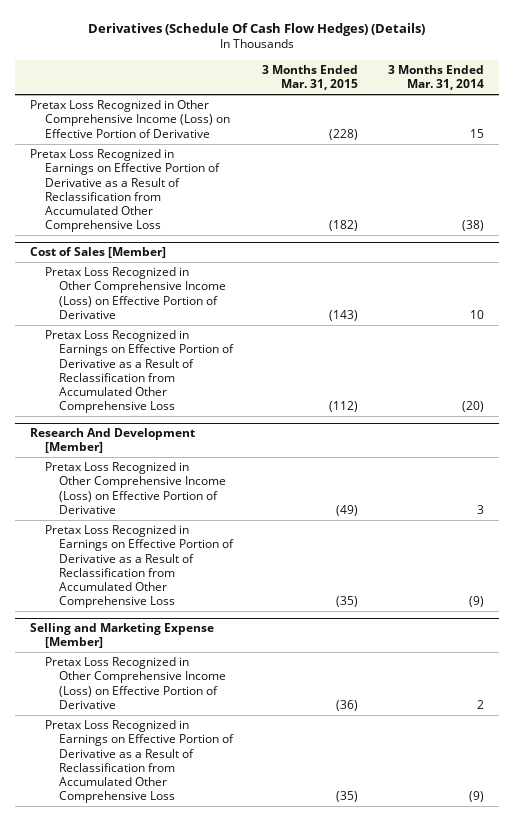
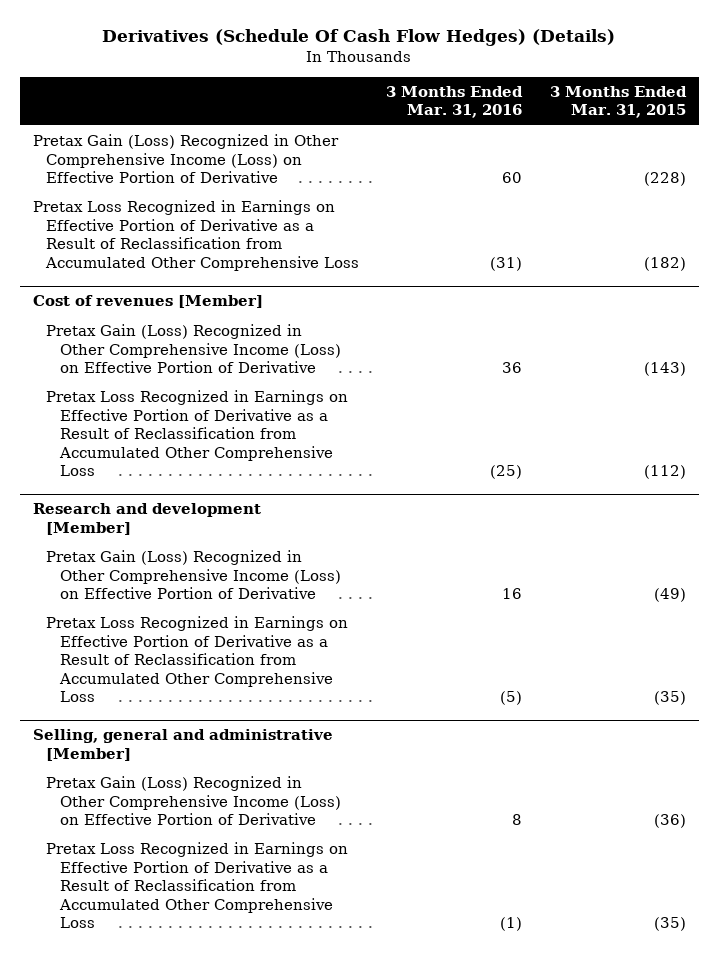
- | 3 Months Ended Mar. 31, 2015 | 3 Months Ended Mar. 31, 2014
+ | 3 Months Ended Mar. 31, 2016 | 3 Months Ended Mar. 31, 2015
- Pretax Loss Recognized in Other Comprehensive Income (Loss) on Effective Portion of Derivative | (228) | 15
+ Pretax Gain (Loss) Recognized in Other Comprehensive Income (Loss) on Effective Portion of Derivative | 60 | (228)
- Cost of Sales [Member]
- Pretax Loss Recognized in Other Comprehensive Income (Loss) on Effective Portion of Derivative | (143) | 10
+ Cost of revenues [Member]
+ Pretax Gain (Loss) Recognized in Other Comprehensive Income (Loss) on Effective Portion of Derivative | 36 | (143)
- Research And Development [Member]
- Pretax Loss Recognized in Other Comprehensive Income (Loss) on Effective Portion of Derivative | (49) | 3
+ Research and development [Member]
+ Pretax Gain (Loss) Recognized in Other Comprehensive Income (Loss) on Effective Portion of Derivative | 16 | (49)
- Selling and Marketing Expense [Member]
- Pretax Loss Recognized in Other Comprehensive Income (Loss) on Effective Portion of Derivative | (36) | 2
+ Selling, general and administrative [Member]
+ Pretax Gain (Loss) Recognized in Other Comprehensive Income (Loss) on Effective Portion of Derivative | 8 | (36)

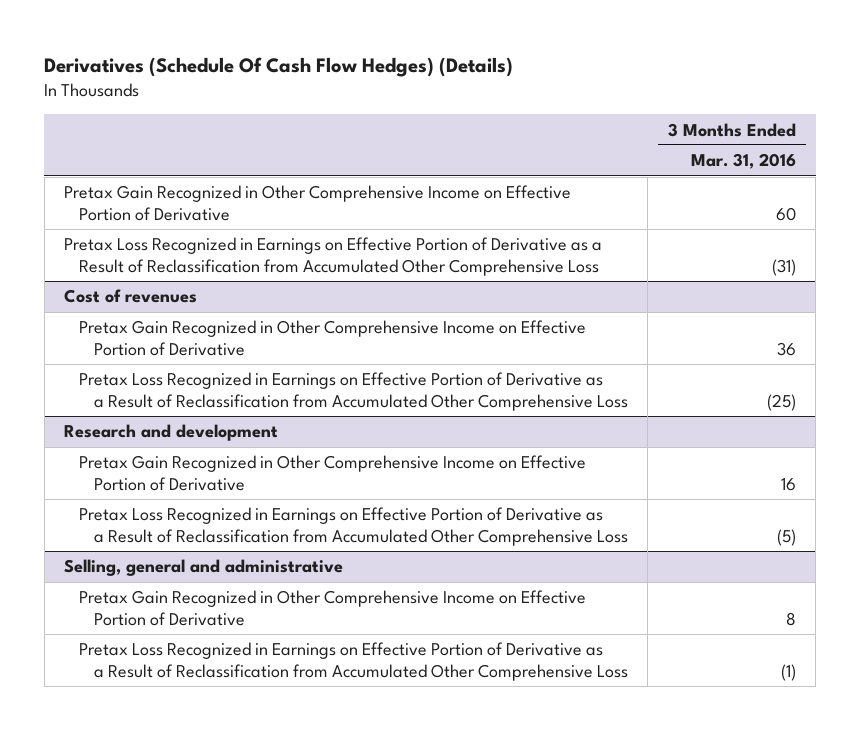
- | 3 Months Ended Mar. 31, 2016 | 3 Months Ended Mar. 31, 2015
+ | 3 Months Ended Mar. 31, 2016
- Pretax Gain (Loss) Recognized in Other Comprehensive Income (Loss) on Effective Portion of Derivative | 60 | (228)
+ Pretax Gain Recognized in Other Comprehensive Income on Effective Portion of Derivative | 60
- Cost of revenues [Member]
- Pretax Gain (Loss) Recognized in Other Comprehensive Income (Loss) on Effective Portion of Derivative | 36 | (143)
+ Cost of revenues
+ Pretax Gain Recognized in Other Comprehensive Income on Effective Portion of Derivative | 36
- Research and development [Member]
- Pretax Gain (Loss) Recognized in Other Comprehensive Income (Loss) on Effective Portion of Derivative | 16 | (49)
+ Research and development
+ Pretax Gain Recognized in Other Comprehensive Income on Effective Portion of Derivative | 16
- Selling, general and administrative [Member]
- Pretax Gain (Loss) Recognized in Other Comprehensive Income (Loss) on Effective Portion of Derivative | 8 | (36)
+ Selling, general and administrative
+ Pretax Gain Recognized in Other Comprehensive Income on Effective Portion of Derivative | 8

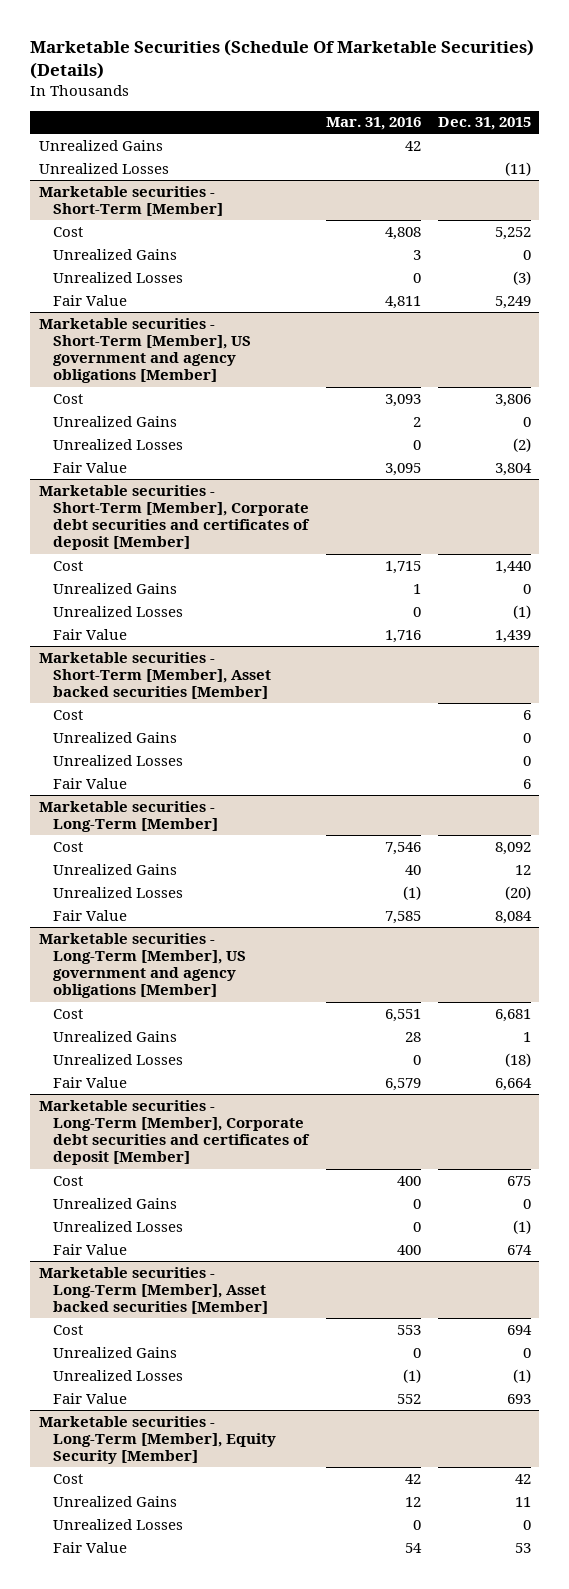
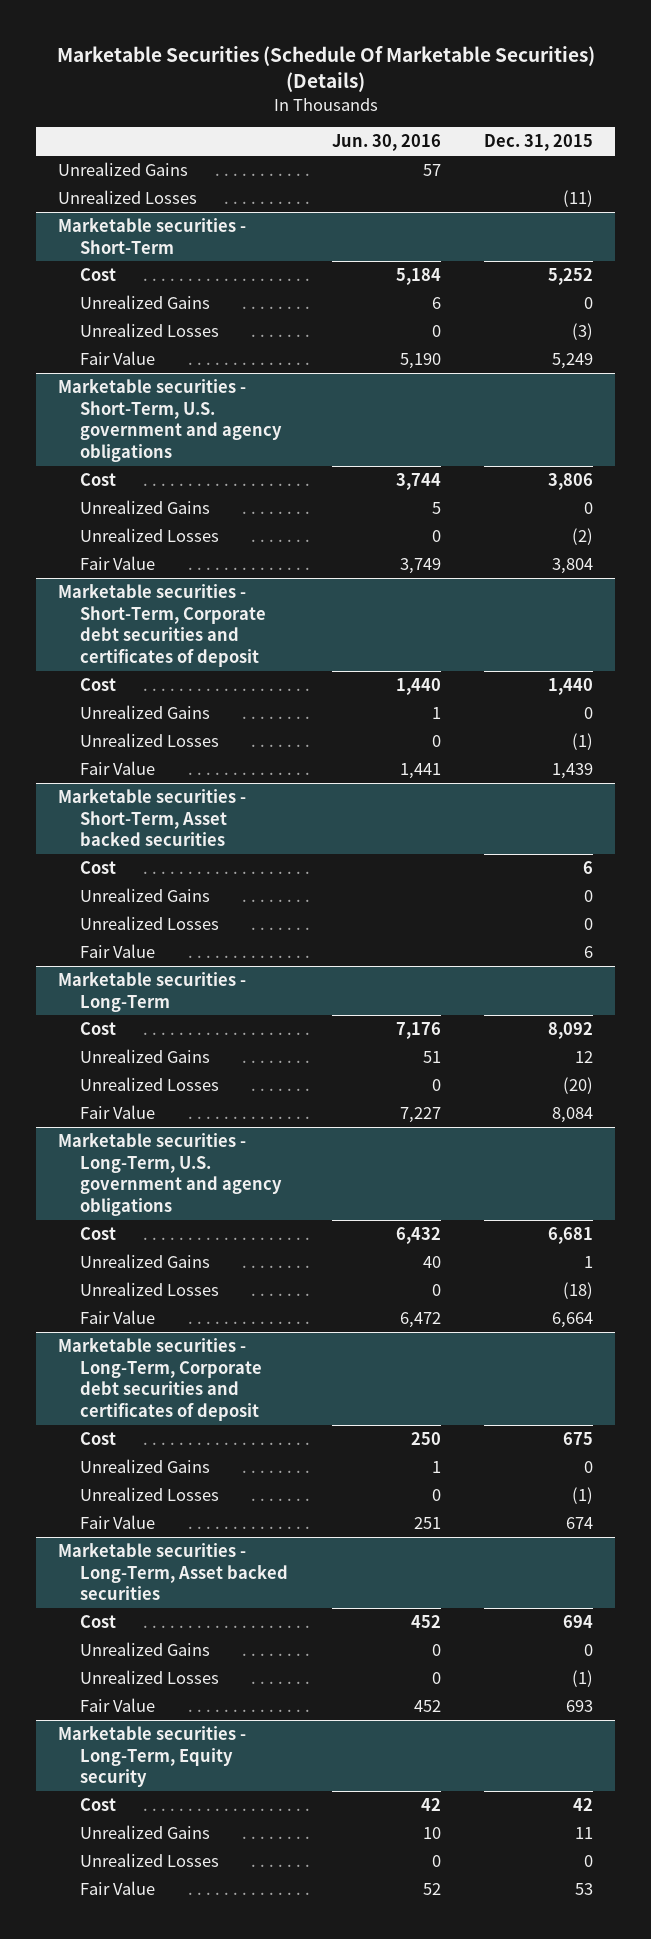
- | Mar. 31, 2016 | Dec. 31, 2015
+ | Jun. 30, 2016 | Dec. 31, 2015
- Marketable securities - Short-Term [Member]
+ Marketable securities - Short-Term
- Marketable securities - Short-Term [Member], US government and agency obligations [Member]
+ Marketable securities - Short-Term, U.S. government and agency obligations
- Marketable securities - Short-Term [Member], Corporate debt securities and certificates of deposit [Member]
+ Marketable securities - Short-Term, Corporate debt securities and certificates of deposit
- Marketable securities - Short-Term [Member], Asset backed securities [Member]
+ Marketable securities - Short-Term, Asset backed securities
- Marketable securities - Long-Term [Member]
+ Marketable securities - Long-Term
- Marketable securities - Long-Term [Member], US government and agency obligations [Member]
+ Marketable securities - Long-Term, U.S. government and agency obligations
- Marketable securities - Long-Term [Member], Corporate debt securities and certificates of deposit [Member]
+ Marketable securities - Long-Term, Corporate debt securities and certificates of deposit
- Marketable securities - Long-Term [Member], Asset backed securities [Member]
+ Marketable securities - Long-Term, Asset backed securities
- Marketable securities - Long-Term [Member], Equity Security [Member]
+ Marketable securities - Long-Term, Equity security

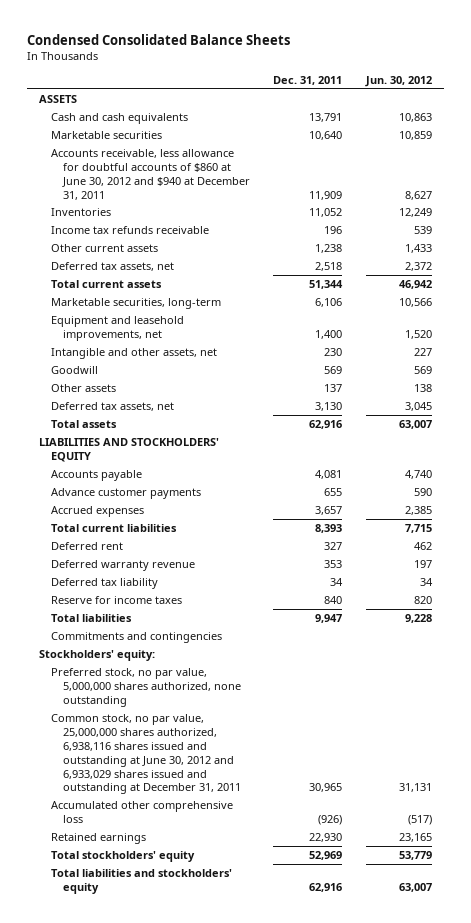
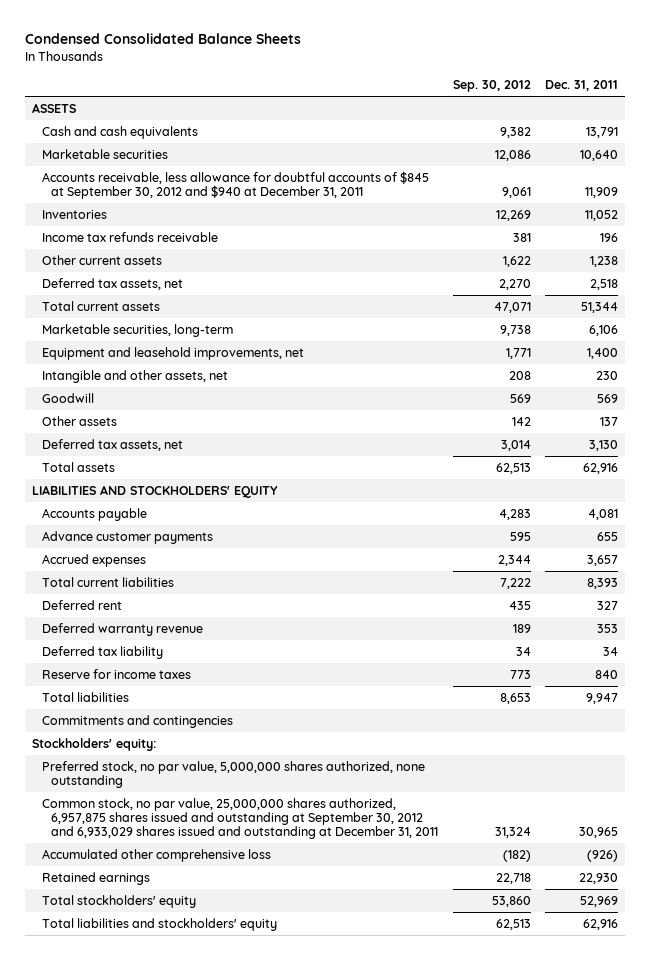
- | Dec. 31, 2011 | Jun. 30, 2012
+ | Sep. 30, 2012 | Dec. 31, 2011
- Accounts receivable, less allowance for doubtful accounts of $860 at June 30, 2012 and $940 at December 31, 2011 | 11,909 | 8,627
+ Accounts receivable, less allowance for doubtful accounts of $845 at September 30, 2012 and $940 at December 31, 2011 | 9,061 | 11,909
- Common stock, no par value, 25,000,000 shares authorized, 6,938,116 shares issued and outstanding at June 30, 2012 and 6,933,029 shares issued and outstanding at December 31, 2011 | 30,965 | 31,131
+ Common stock, no par value, 25,000,000 shares authorized, 6,957,875 shares issued and outstanding at September 30, 2012 and 6,933,029 shares issued and outstanding at December 31, 2011 | 31,324 | 30,965

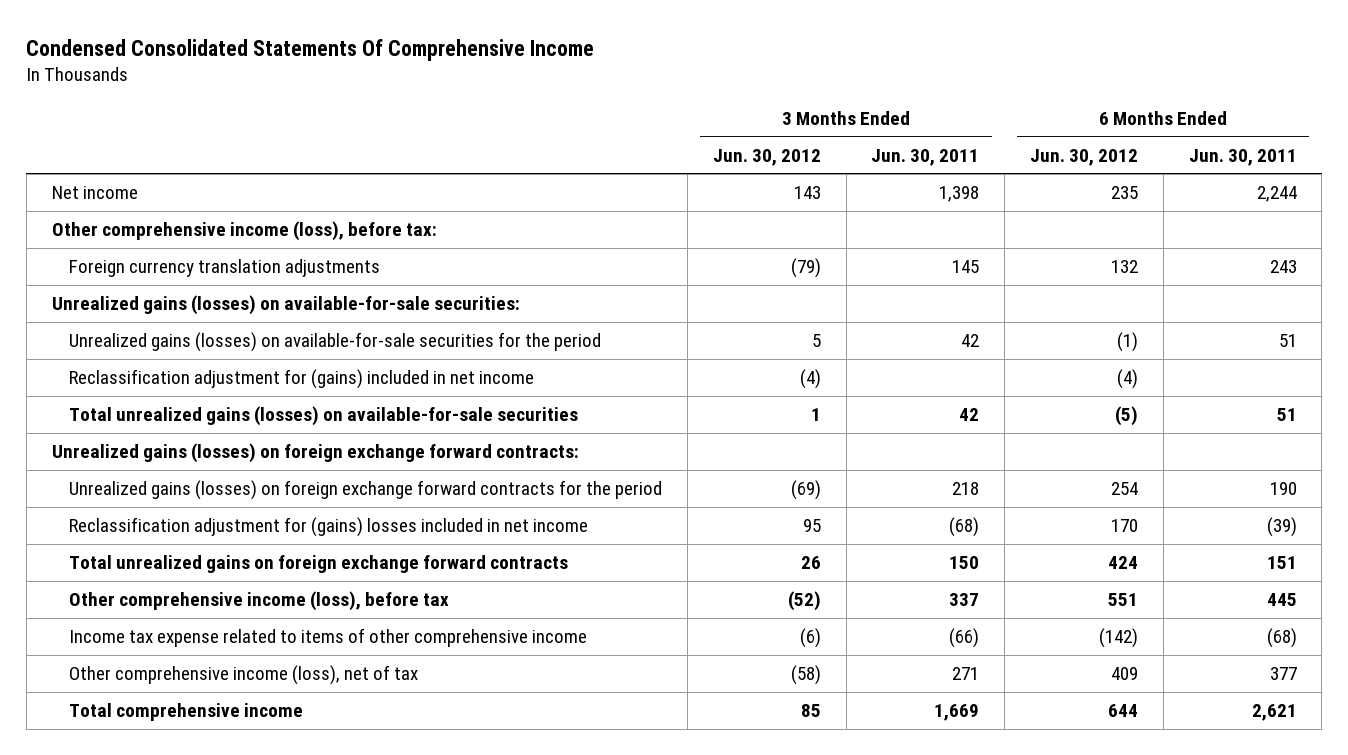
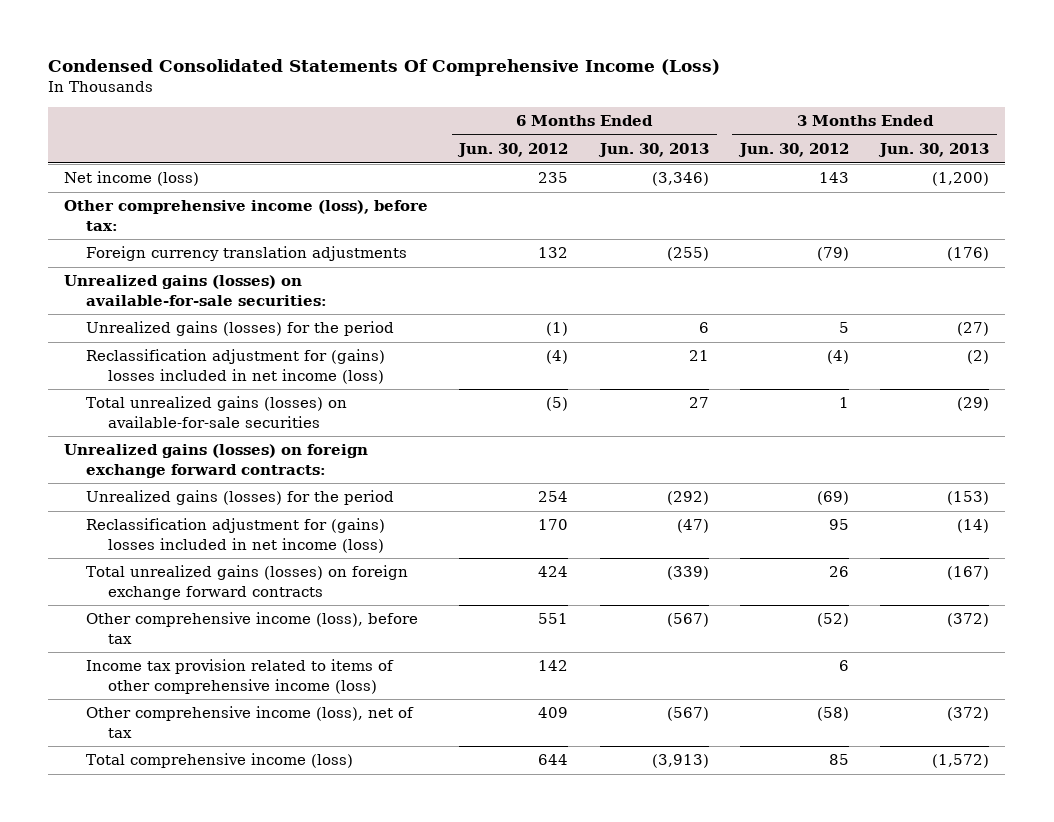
- Condensed Consolidated Statements Of Comprehensive Income
+ Condensed Consolidated Statements Of Comprehensive Income (Loss)
- | 3 Months Ended Jun. 30, 2012 | 3 Months Ended Jun. 30, 2011 | 6 Months Ended Jun. 30, 2012 | 6 Months Ended Jun. 30, 2011
+ | 6 Months Ended Jun. 30, 2012 | 6 Months Ended Jun. 30, 2013 | 3 Months Ended Jun. 30, 2012 | 3 Months Ended Jun. 30, 2013
- Net income | 143 | 1,398 | 235 | 2,244
+ Net income (loss) | 235 | (3,346) | 143 | (1,200)
- Unrealized gains (losses) on available-for-sale securities for the period | 5 | 42 | (1) | 51
- Reclassification adjustment for (gains) included in net income | (4) | | (4) |
+ Unrealized gains (losses) for the period | (1) | 6 | 5 | (27)
+ Reclassification adjustment for (gains) losses included in net income (loss) | (4) | 21 | (4) | (2)
- Unrealized gains (losses) on foreign exchange forward contracts for the period | (69) | 218 | 254 | 190
- Reclassification adjustment for (gains) losses included in net income | 95 | (68) | 170 | (39)
- Total unrealized gains on foreign exchange forward contracts | 26 | 150 | 424 | 151
+ Unrealized gains (losses) for the period | 254 | (292) | (69) | (153)
+ Reclassification adjustment for (gains) losses included in net income (loss) | 170 | (47) | 95 | (14)
+ Total unrealized gains (losses) on foreign exchange forward contracts | 424 | (339) | 26 | (167)
- Income tax expense related to items of other comprehensive income | (6) | (66) | (142) | (68)
+ Income tax provision related to items of other comprehensive income (loss) | 142 | | 6 |
- Total comprehensive income | 85 | 1,669 | 644 | 2,621
+ Total comprehensive income (loss) | 644 | (3,913) | 85 | (1,572)

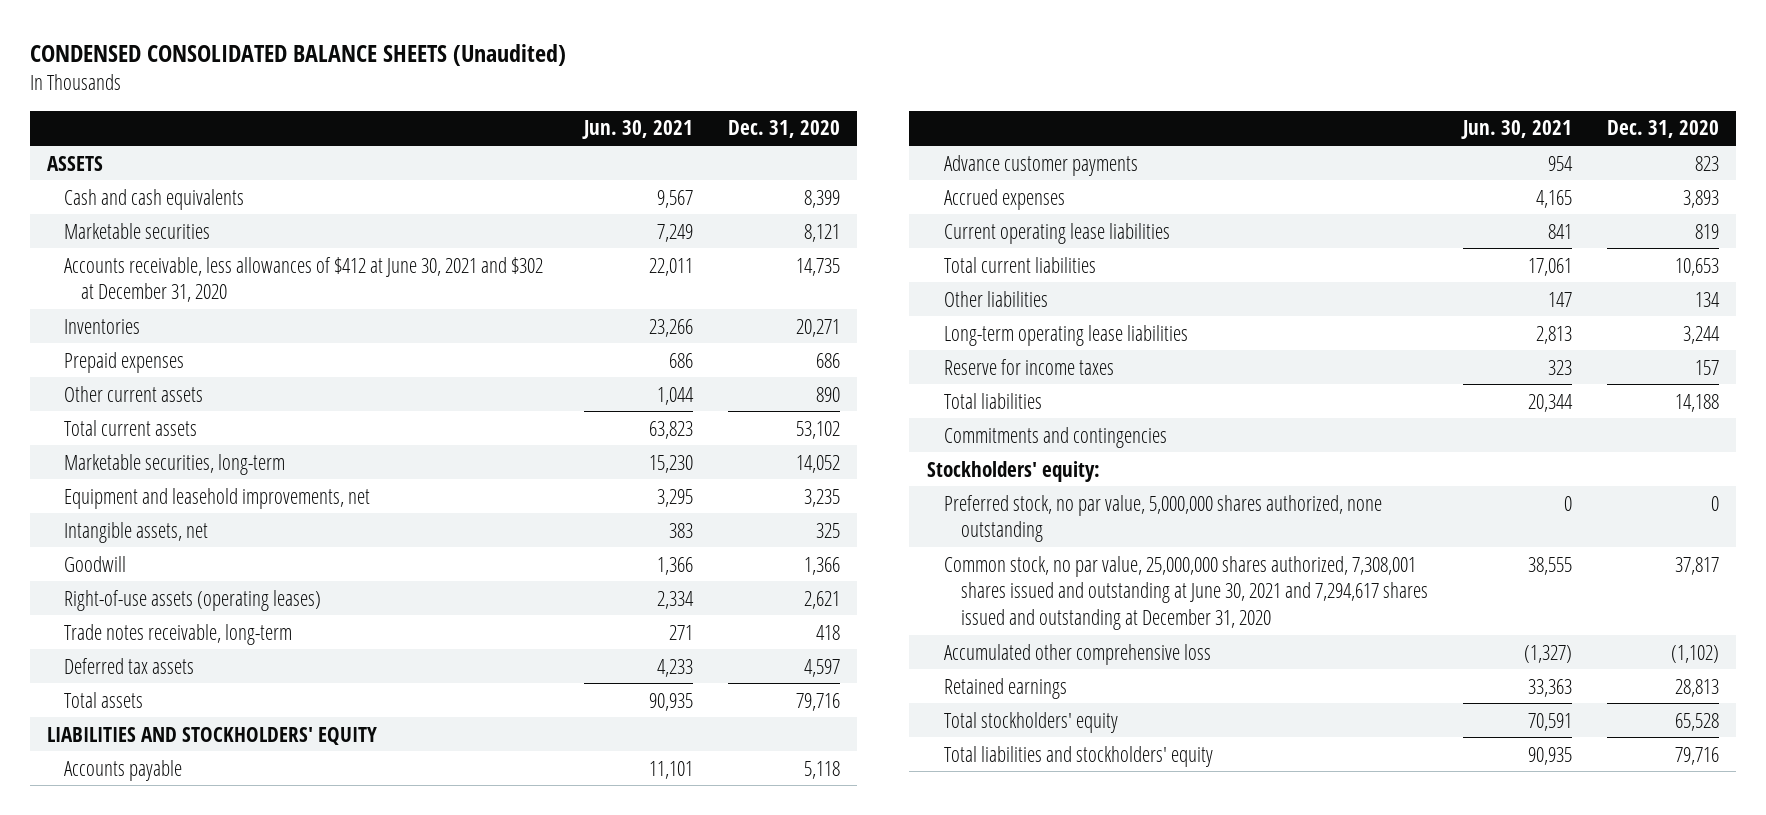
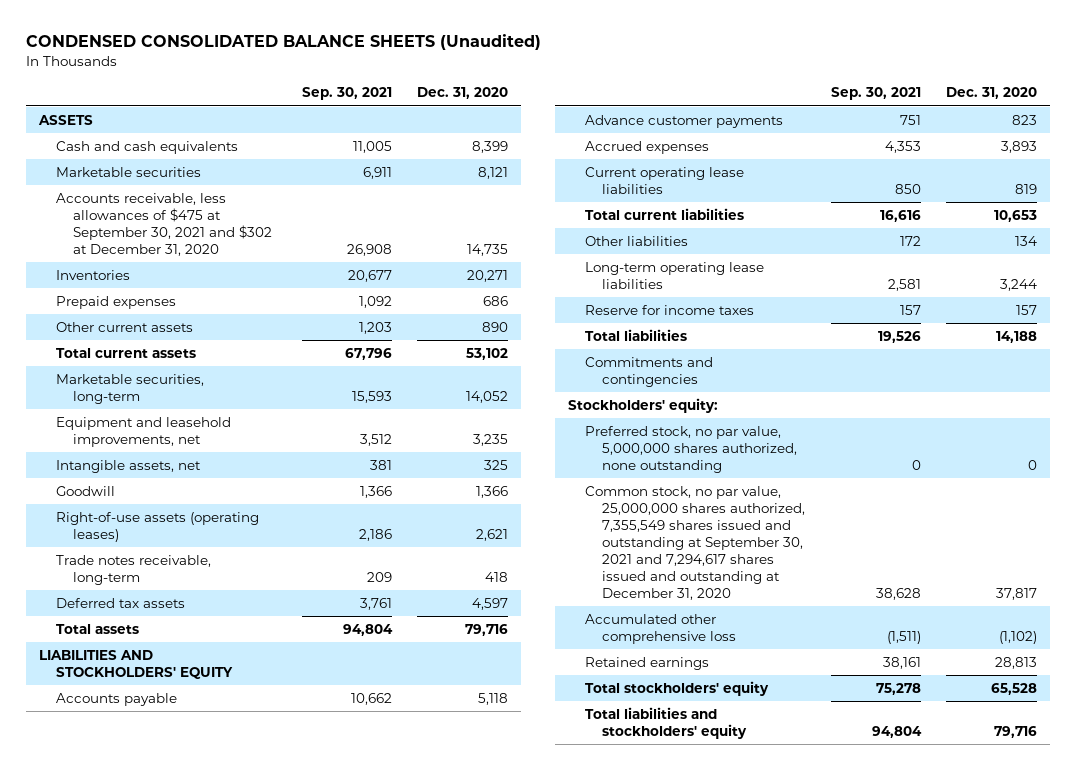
- | Jun. 30, 2021 | Dec. 31, 2020
+ | Sep. 30, 2021 | Dec. 31, 2020
- Accounts receivable, less allowances of $412 at June 30, 2021 and $302 at December 31, 2020 | 22,011 | 14,735
+ Accounts receivable, less allowances of $475 at September 30, 2021 and $302 at December 31, 2020 | 26,908 | 14,735
- Common stock, no par value, 25,000,000 shares authorized, 7,308,001 shares issued and outstanding at June 30, 2021 and 7,294,617 shares issued and outstanding at December 31, 2020 | 38,555 | 37,817
+ Common stock, no par value, 25,000,000 shares authorized, 7,355,549 shares issued and outstanding at September 30, 2021 and 7,294,617 shares issued and outstanding at December 31, 2020 | 38,628 | 37,817

